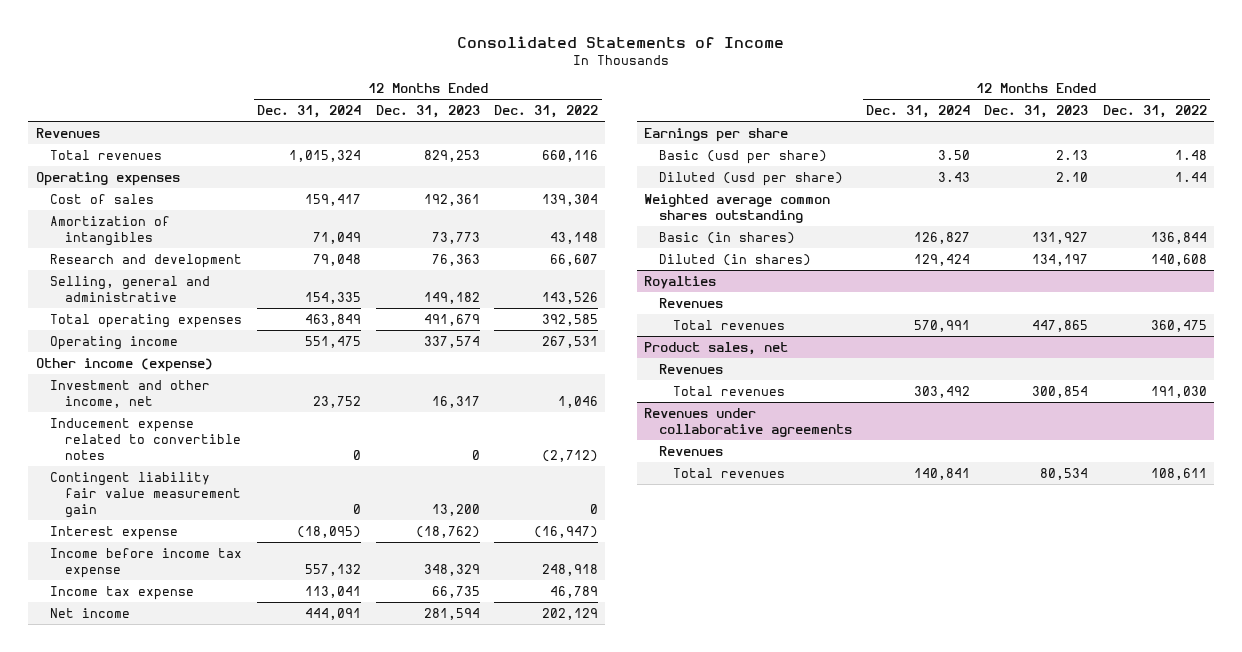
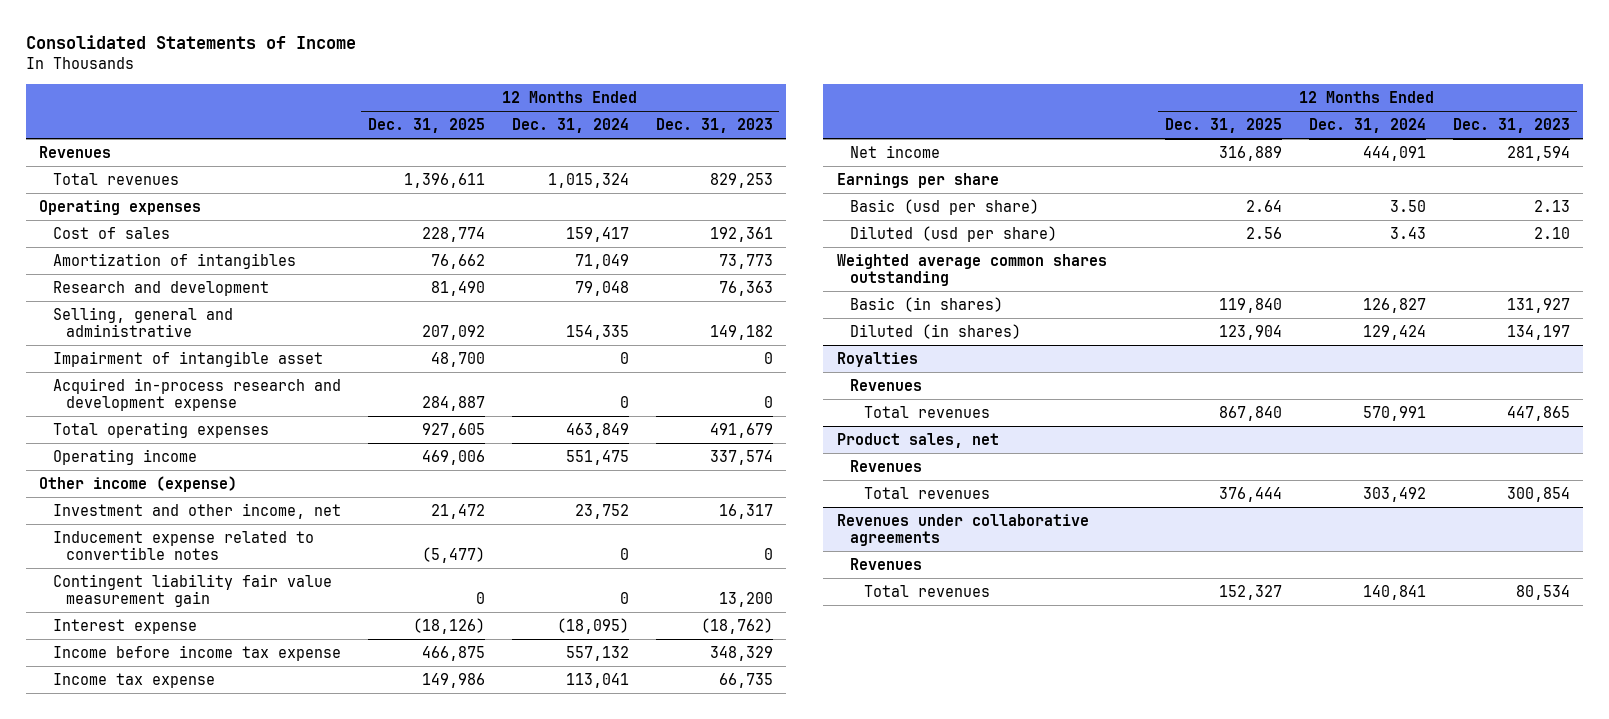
- | 12 Months Ended Dec. 31, 2024 | 12 Months Ended Dec. 31, 2023 | 12 Months Ended Dec. 31, 2022
+ | 12 Months Ended Dec. 31, 2025 | 12 Months Ended Dec. 31, 2024 | 12 Months Ended Dec. 31, 2023
+ Impairment of intangible asset | 48,700 | 0 | 0
+ Acquired in-process research and development expense | 284,887 | 0 | 0

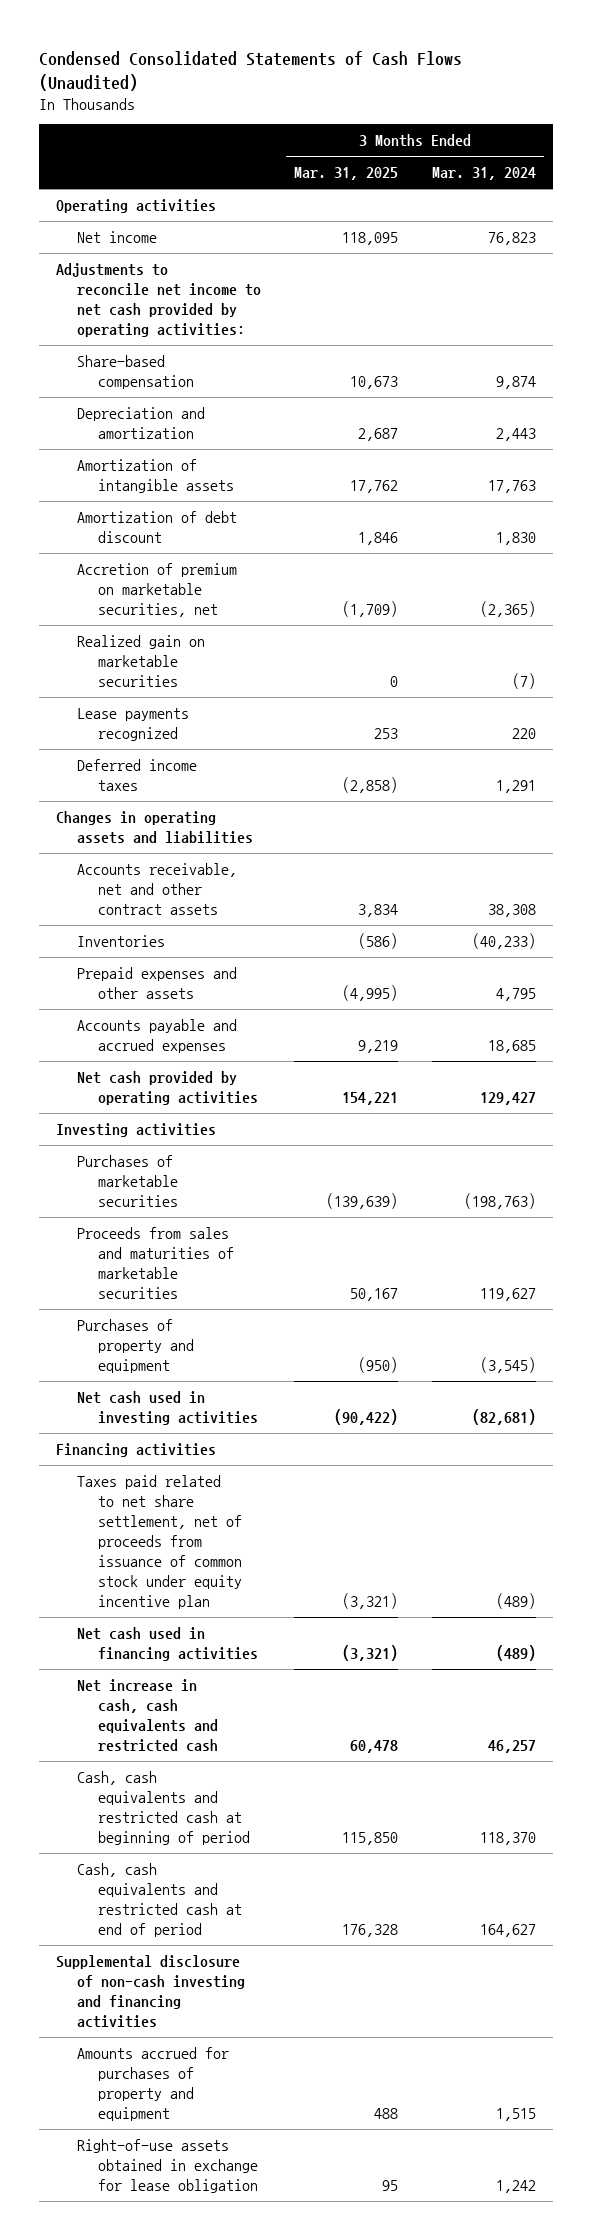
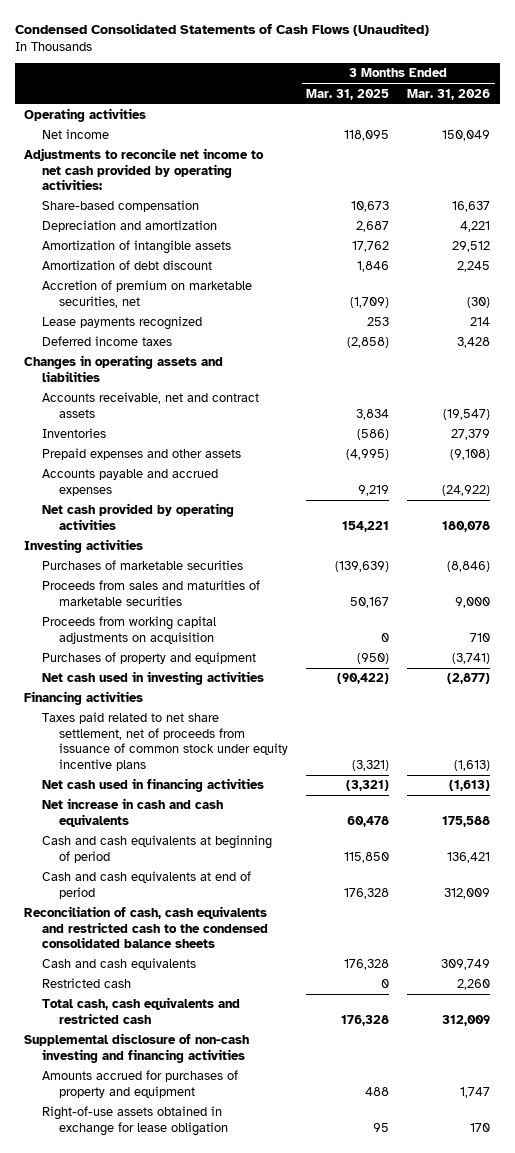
- | 3 Months Ended Mar. 31, 2025 | 3 Months Ended Mar. 31, 2024
+ | 3 Months Ended Mar. 31, 2025 | 3 Months Ended Mar. 31, 2026
- Realized gain on marketable securities | 0 | (7)
- Accounts receivable, net and other contract assets | 3,834 | 38,308
+ Accounts receivable, net and contract assets | 3,834 | (19,547)
+ Proceeds from working capital adjustments on acquisition | 0 | 710
- Taxes paid related to net share settlement, net of proceeds from issuance of common stock under equity incentive plan | (3,321) | (489)
+ Taxes paid related to net share settlement, net of proceeds from issuance of common stock under equity incentive plans | (3,321) | (1,613)
- Net increase in cash, cash equivalents and restricted cash | 60,478 | 46,257
- Cash, cash equivalents and restricted cash at beginning of period | 115,850 | 118,370
- Cash, cash equivalents and restricted cash at end of period | 176,328 | 164,627
+ Net increase in cash and cash equivalents | 60,478 | 175,588
+ Cash and cash equivalents at beginning of period | 115,850 | 136,421
+ Cash and cash equivalents at end of period | 176,328 | 312,009
+ Reconciliation of cash, cash equivalents and restricted cash to the condensed consolidated balance sheets
+ Cash and cash equivalents | 176,328 | 309,749
+ Restricted cash | 0 | 2,260
+ Total cash, cash equivalents and restricted cash | 176,328 | 312,009

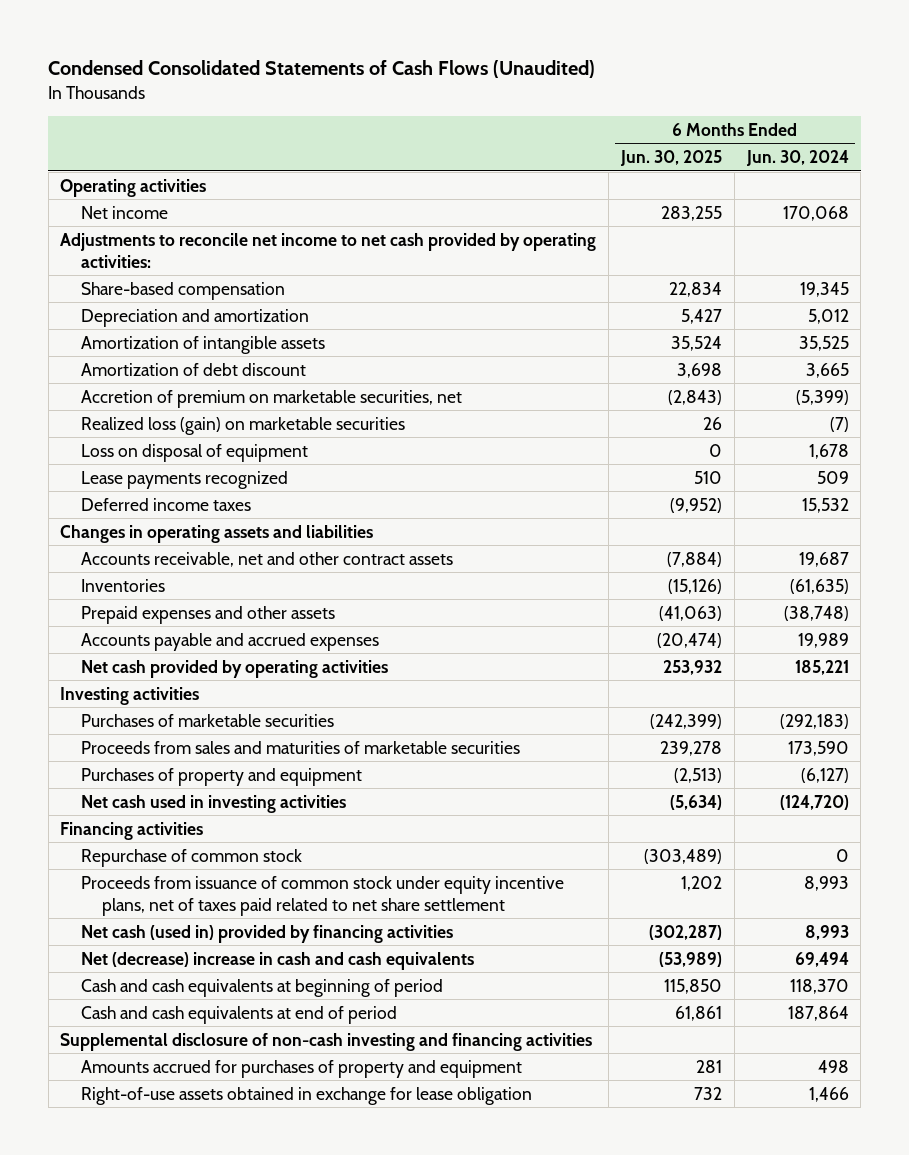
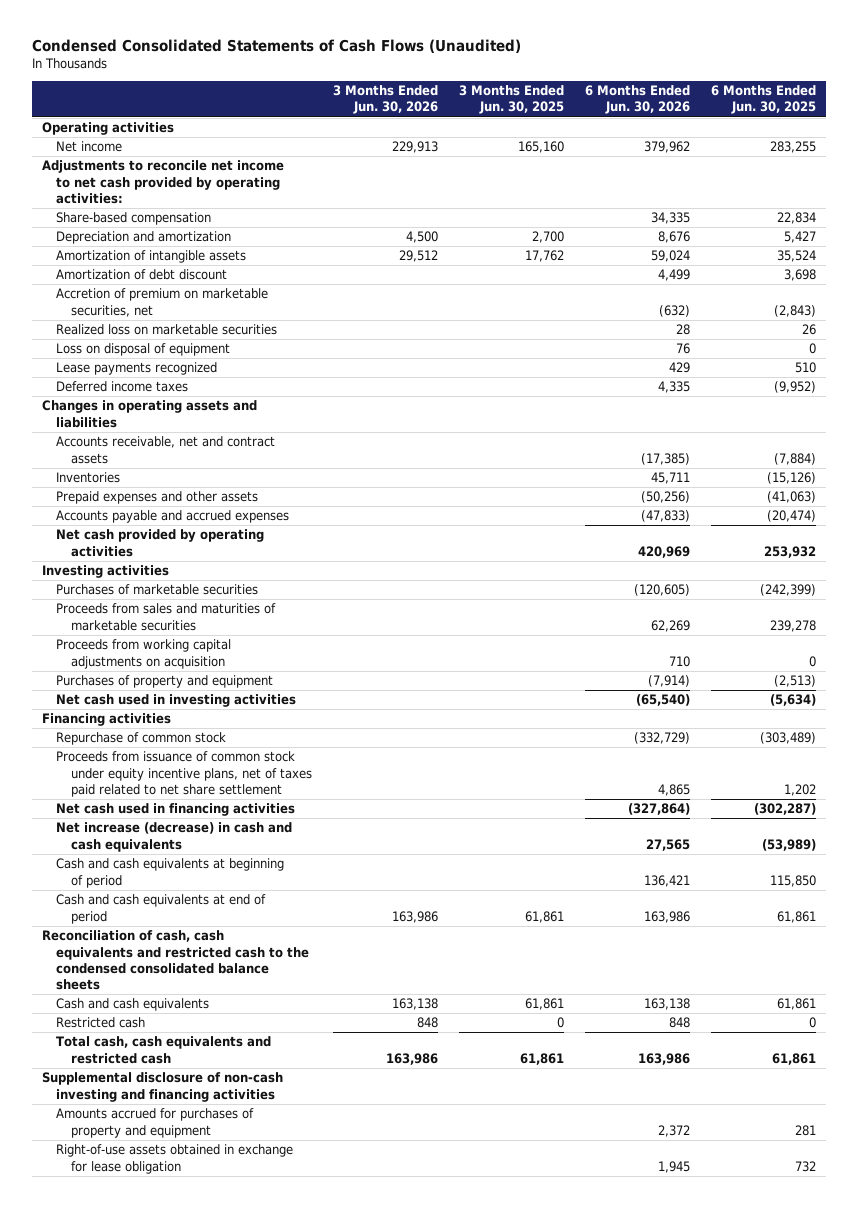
- | 6 Months Ended Jun. 30, 2025 | 6 Months Ended Jun. 30, 2024
+ | 3 Months Ended Jun. 30, 2026 | 3 Months Ended Jun. 30, 2025 | 6 Months Ended Jun. 30, 2026 | 6 Months Ended Jun. 30, 2025
- Realized loss (gain) on marketable securities | 26 | (7)
+ Realized loss on marketable securities | | | 28 | 26
- Accounts receivable, net and other contract assets | (7,884) | 19,687
+ Accounts receivable, net and contract assets | | | (17,385) | (7,884)
+ Proceeds from working capital adjustments on acquisition | | | 710 | 0
- Net cash (used in) provided by financing activities | (302,287) | 8,993
- Net (decrease) increase in cash and cash equivalents | (53,989) | 69,494
+ Net cash used in financing activities | | | (327,864) | (302,287)
+ Net increase (decrease) in cash and cash equivalents | | | 27,565 | (53,989)
+ Reconciliation of cash, cash equivalents and restricted cash to the condensed consolidated balance sheets
+ Cash and cash equivalents | 163,138 | 61,861 | 163,138 | 61,861
+ Restricted cash | 848 | 0 | 848 | 0
+ Total cash, cash equivalents and restricted cash | 163,986 | 61,861 | 163,986 | 61,861

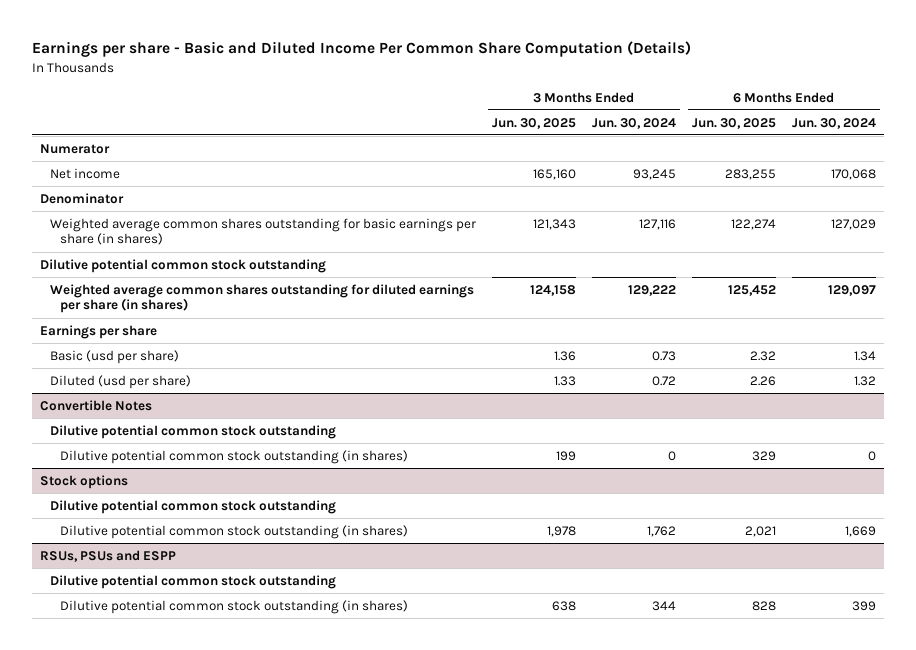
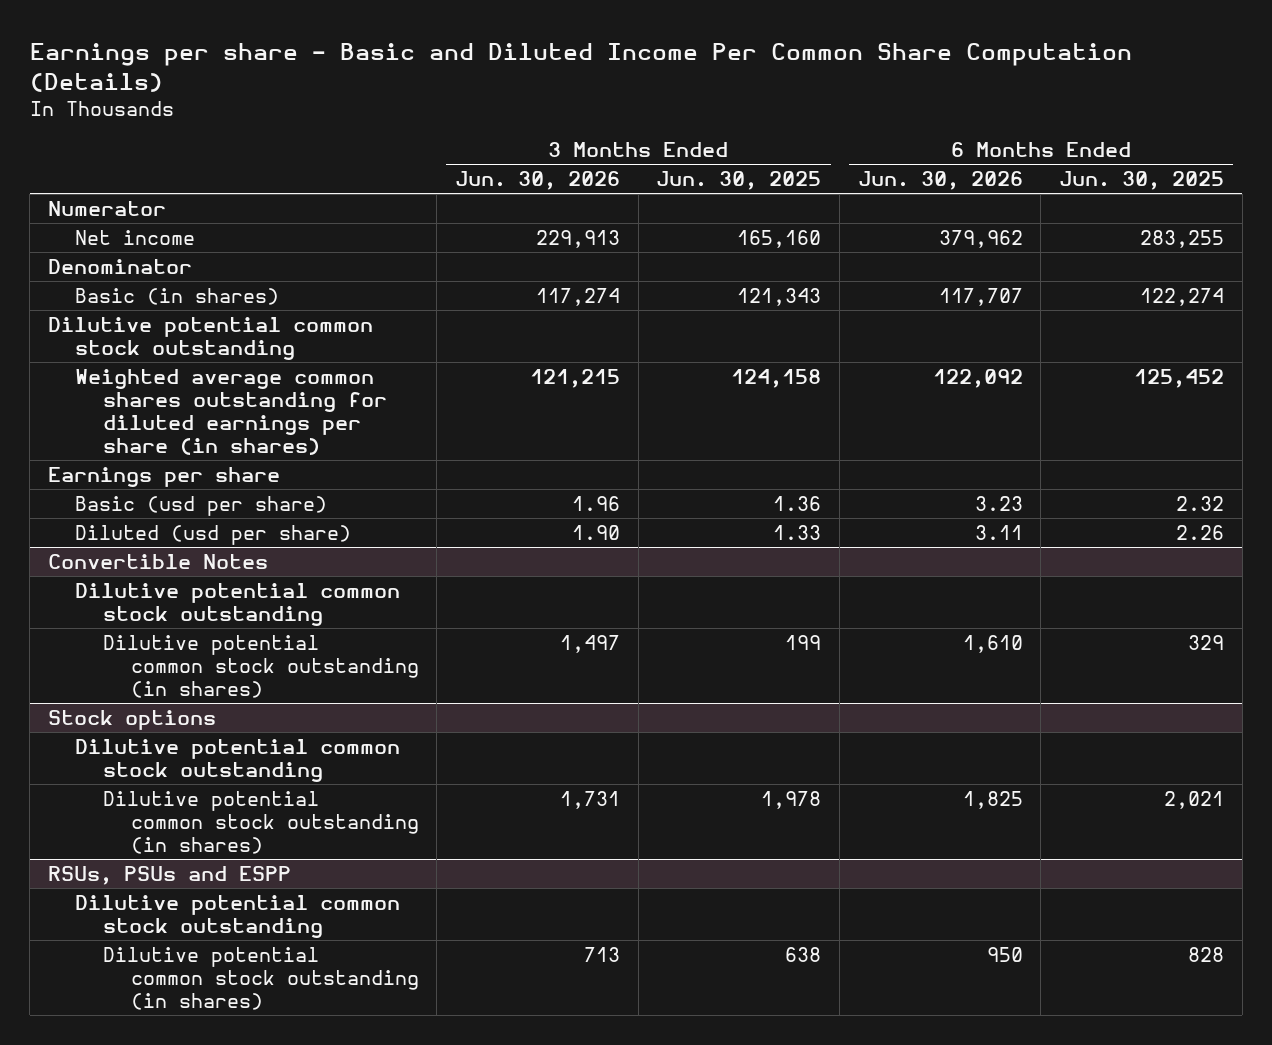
- | 3 Months Ended Jun. 30, 2025 | 3 Months Ended Jun. 30, 2024 | 6 Months Ended Jun. 30, 2025 | 6 Months Ended Jun. 30, 2024
+ | 3 Months Ended Jun. 30, 2026 | 3 Months Ended Jun. 30, 2025 | 6 Months Ended Jun. 30, 2026 | 6 Months Ended Jun. 30, 2025
- Weighted average common shares outstanding for basic earnings per share (in shares) | 121,343 | 127,116 | 122,274 | 127,029
+ Basic (in shares) | 117,274 | 121,343 | 117,707 | 122,274

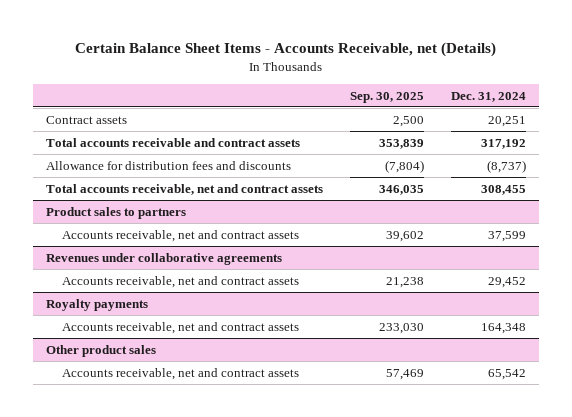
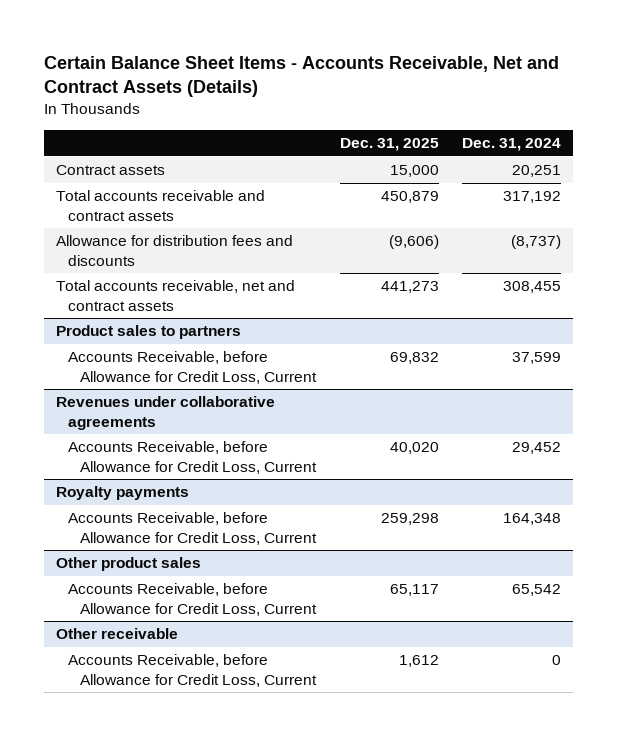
- Certain Balance Sheet Items - Accounts Receivable, net (Details)
+ Certain Balance Sheet Items - Accounts Receivable, Net and Contract Assets (Details)
- | Sep. 30, 2025 | Dec. 31, 2024
+ | Dec. 31, 2025 | Dec. 31, 2024
@ Product sales to partners
- Accounts receivable, net and contract assets | 39,602 | 37,599
+ Accounts Receivable, before Allowance for Credit Loss, Current | 69,832 | 37,599
@ Revenues under collaborative agreements
- Accounts receivable, net and contract assets | 21,238 | 29,452
+ Accounts Receivable, before Allowance for Credit Loss, Current | 40,020 | 29,452
@ Royalty payments
- Accounts receivable, net and contract assets | 233,030 | 164,348
+ Accounts Receivable, before Allowance for Credit Loss, Current | 259,298 | 164,348
@ Other product sales
- Accounts receivable, net and contract assets | 57,469 | 65,542
+ Accounts Receivable, before Allowance for Credit Loss, Current | 65,117 | 65,542
+ Other receivable
+ Accounts Receivable, before Allowance for Credit Loss, Current | 1,612 | 0

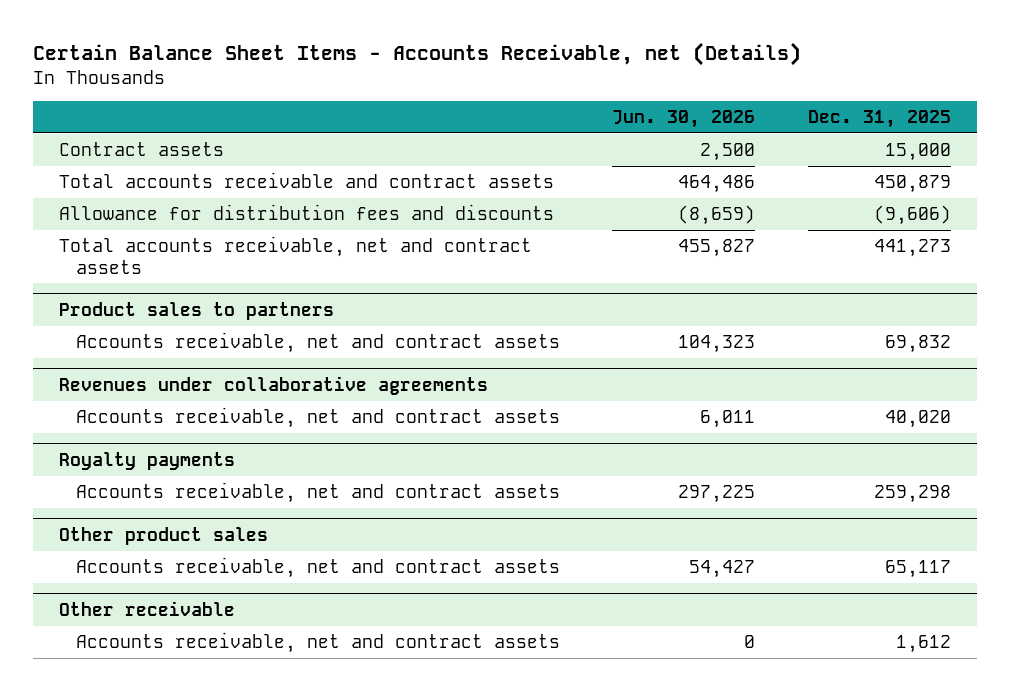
- Certain Balance Sheet Items - Accounts Receivable, Net and Contract Assets (Details)
+ Certain Balance Sheet Items - Accounts Receivable, net (Details)
- | Dec. 31, 2025 | Dec. 31, 2024
+ | Jun. 30, 2026 | Dec. 31, 2025
@ Product sales to partners
- Accounts Receivable, before Allowance for Credit Loss, Current | 69,832 | 37,599
+ Accounts receivable, net and contract assets | 104,323 | 69,832
@ Revenues under collaborative agreements
- Accounts Receivable, before Allowance for Credit Loss, Current | 40,020 | 29,452
+ Accounts receivable, net and contract assets | 6,011 | 40,020
@ Royalty payments
- Accounts Receivable, before Allowance for Credit Loss, Current | 259,298 | 164,348
+ Accounts receivable, net and contract assets | 297,225 | 259,298
@ Other product sales
- Accounts Receivable, before Allowance for Credit Loss, Current | 65,117 | 65,542
+ Accounts receivable, net and contract assets | 54,427 | 65,117
@ Other receivable
- Accounts Receivable, before Allowance for Credit Loss, Current | 1,612 | 0
+ Accounts receivable, net and contract assets | 0 | 1,612

